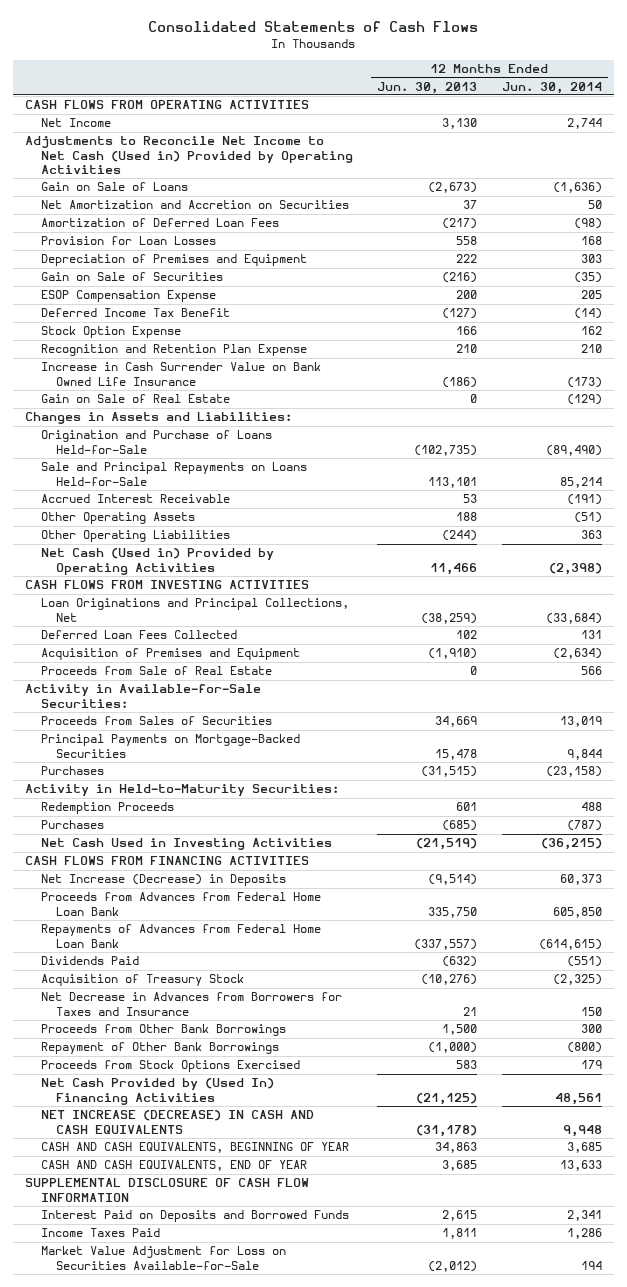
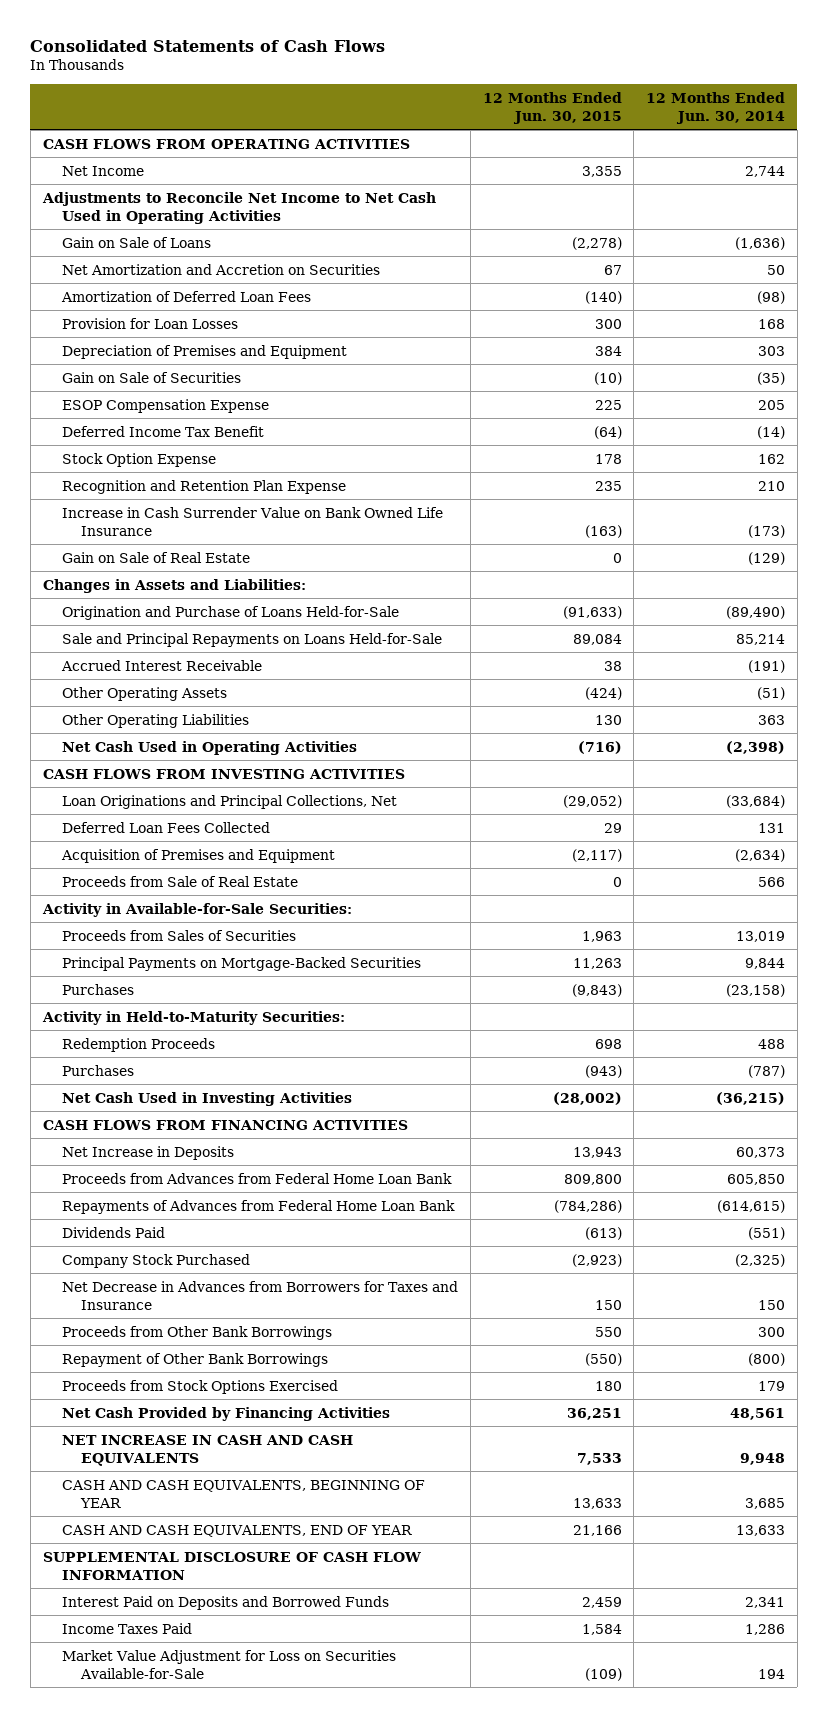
- | 12 Months Ended Jun. 30, 2013 | 12 Months Ended Jun. 30, 2014
+ | 12 Months Ended Jun. 30, 2015 | 12 Months Ended Jun. 30, 2014
- Adjustments to Reconcile Net Income to Net Cash (Used in) Provided by Operating Activities
+ Adjustments to Reconcile Net Income to Net Cash Used in Operating Activities
- Net Cash (Used in) Provided by Operating Activities | 11,466 | (2,398)
+ Net Cash Used in Operating Activities | (716) | (2,398)
- Net Increase (Decrease) in Deposits | (9,514) | 60,373
+ Net Increase in Deposits | 13,943 | 60,373
- Acquisition of Treasury Stock | (10,276) | (2,325)
+ Company Stock Purchased | (2,923) | (2,325)
- Net Cash Provided by (Used In) Financing Activities | (21,125) | 48,561
- NET INCREASE (DECREASE) IN CASH AND CASH EQUIVALENTS | (31,178) | 9,948
+ Net Cash Provided by Financing Activities | 36,251 | 48,561
+ NET INCREASE IN CASH AND CASH EQUIVALENTS | 7,533 | 9,948

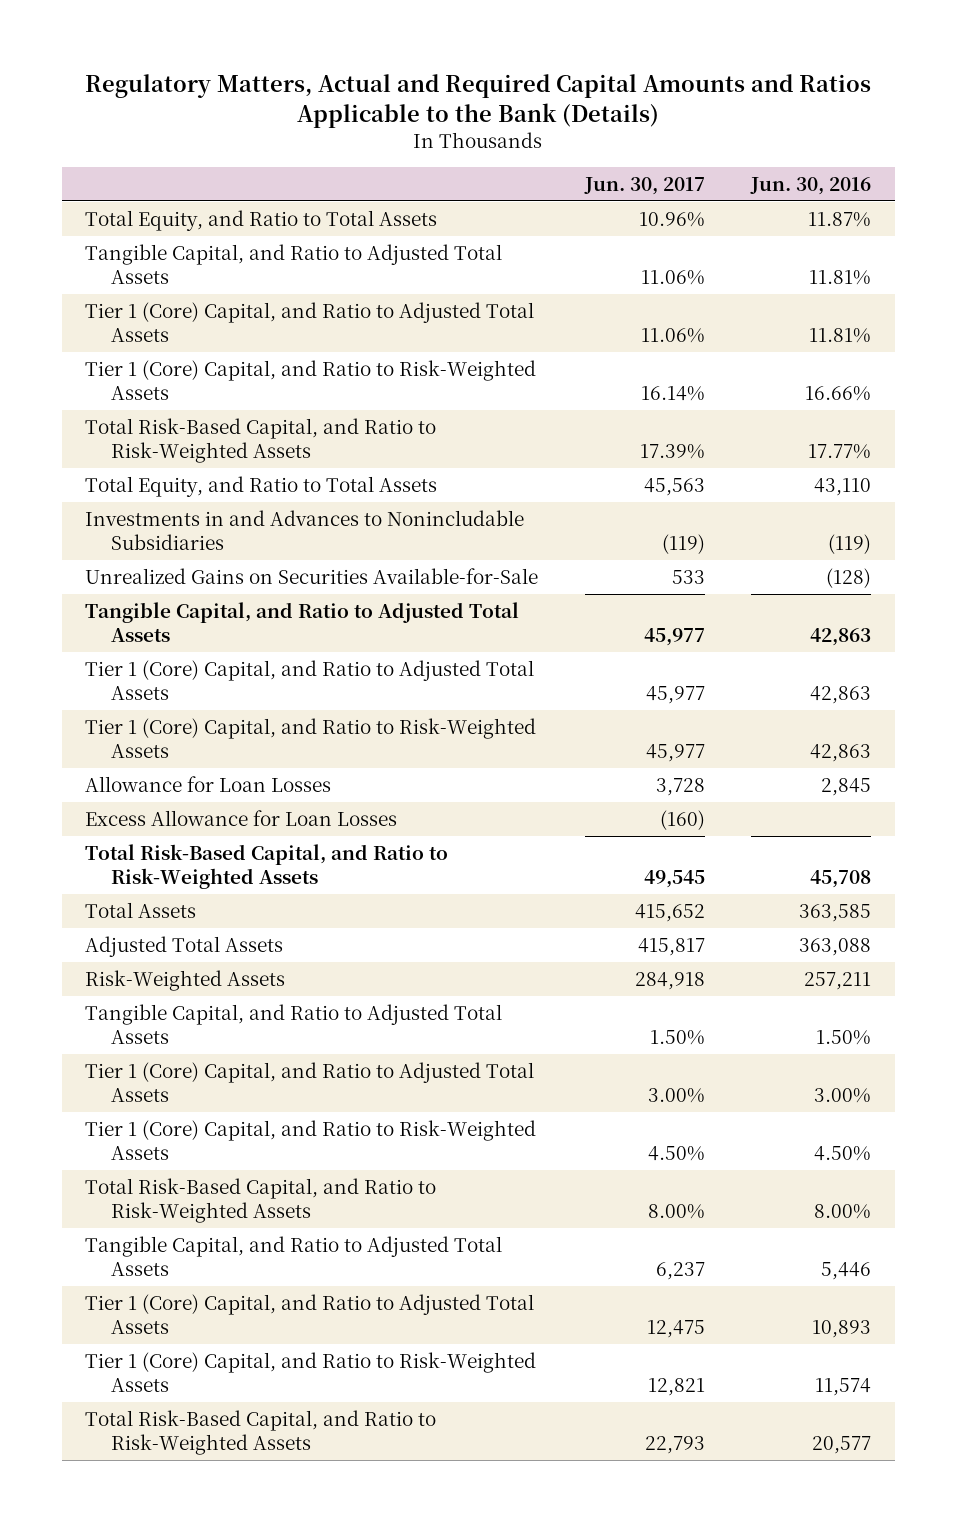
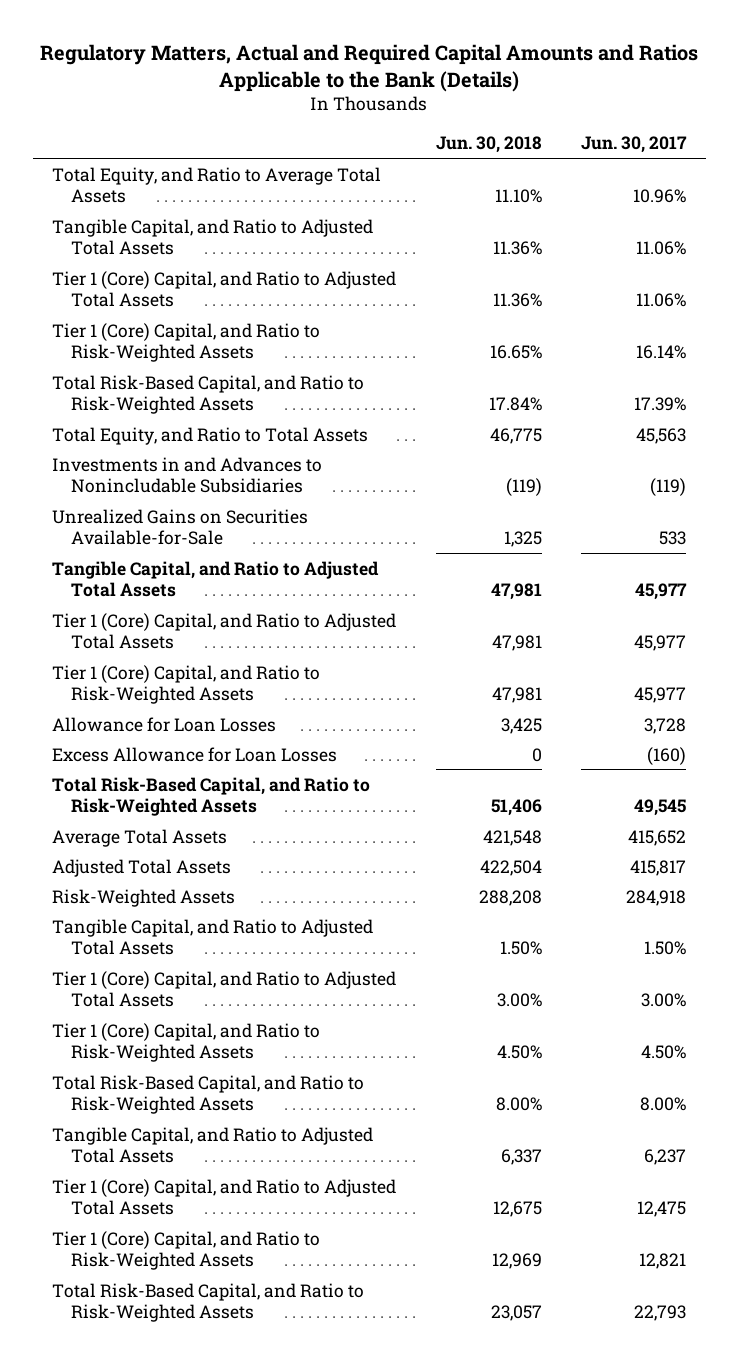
- | Jun. 30, 2017 | Jun. 30, 2016
+ | Jun. 30, 2018 | Jun. 30, 2017
- Total Equity, and Ratio to Total Assets | 10.96% | 11.87%
+ Total Equity, and Ratio to Average Total Assets | 11.10% | 10.96%
- Total Assets | 415,652 | 363,585
+ Average Total Assets | 421,548 | 415,652

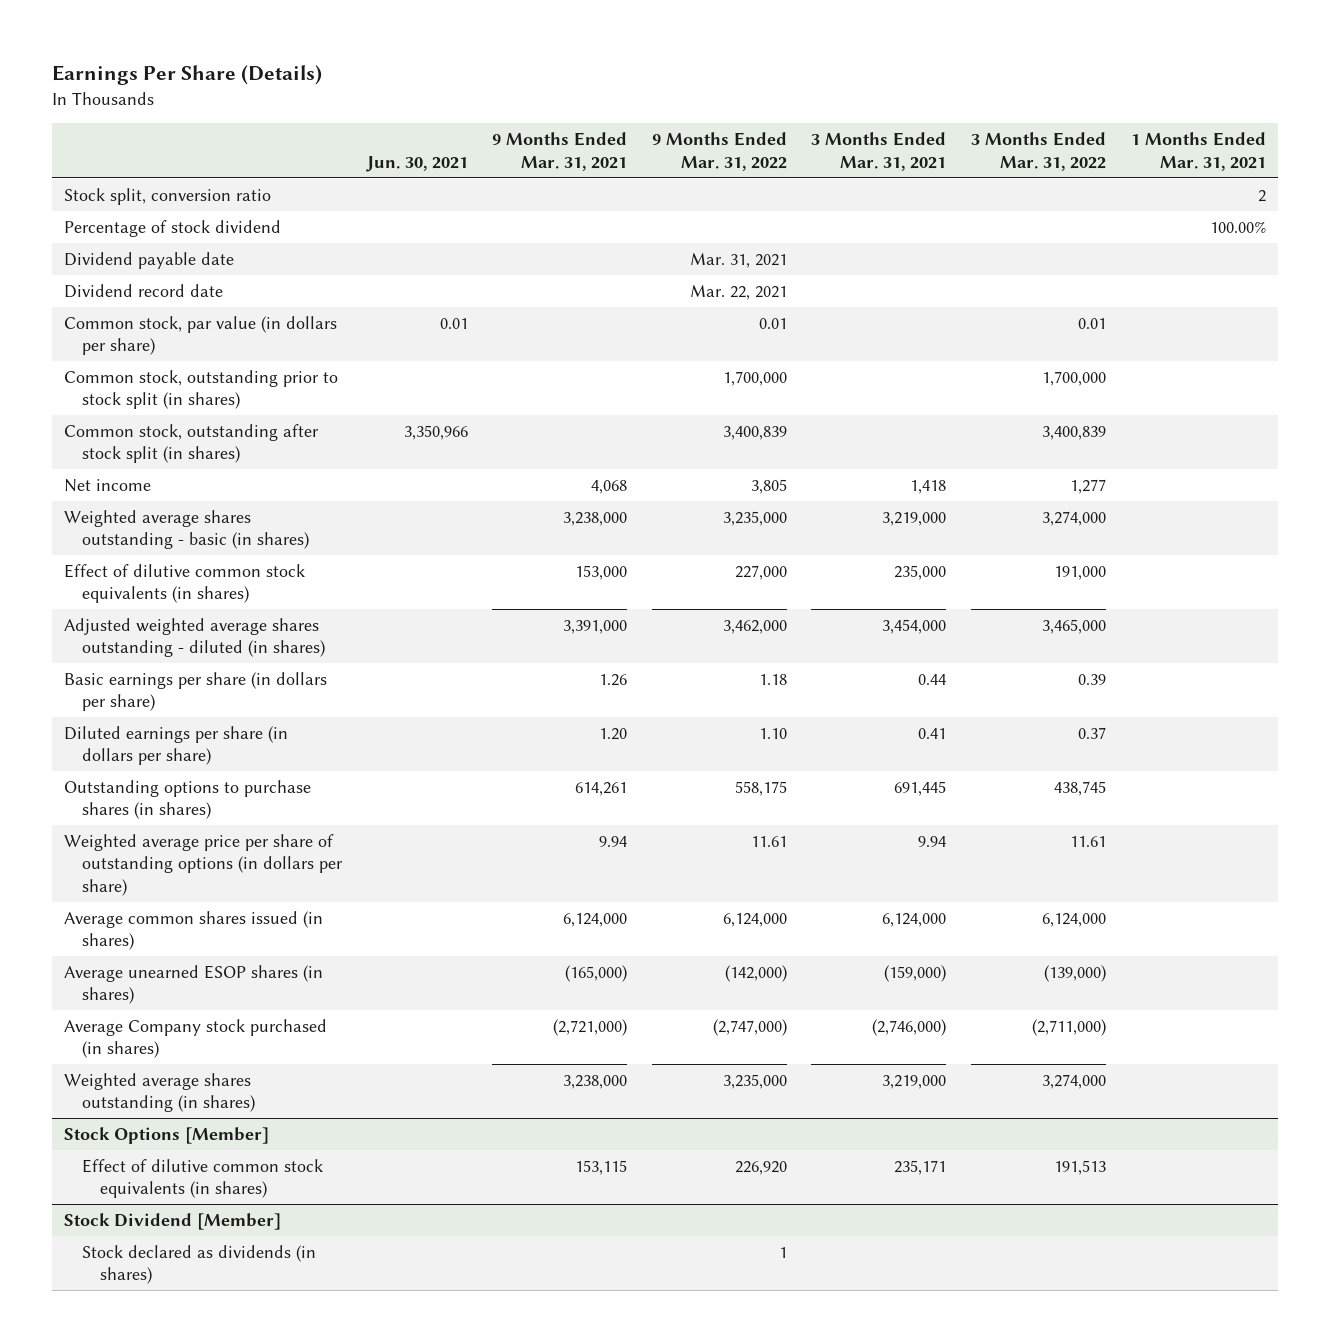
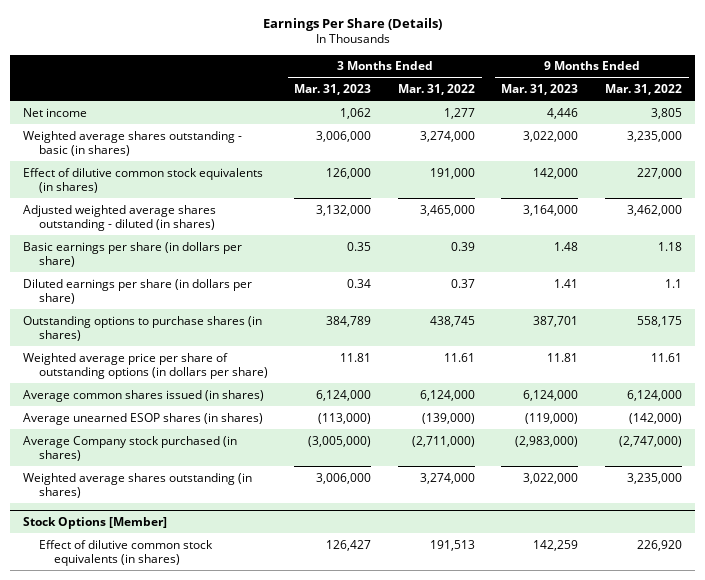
- | Jun. 30, 2021 | 9 Months Ended Mar. 31, 2021 | 9 Months Ended Mar. 31, 2022 | 3 Months Ended Mar. 31, 2021 | 3 Months Ended Mar. 31, 2022 | 1 Months Ended Mar. 31, 2021
+ | 3 Months Ended Mar. 31, 2023 | 3 Months Ended Mar. 31, 2022 | 9 Months Ended Mar. 31, 2023 | 9 Months Ended Mar. 31, 2022
- Stock split, conversion ratio | | | | | | 2
- Percentage of stock dividend | | | | | | 100.00%
- Dividend payable date | | | Mar. 31, 2021 | | |
- Dividend record date | | | Mar. 22, 2021 | | |
- Common stock, par value (in dollars per share) | 0.01 | | 0.01 | | 0.01 |
- Common stock, outstanding prior to stock split (in shares) | | | 1,700,000 | | 1,700,000 |
- Common stock, outstanding after stock split (in shares) | 3,350,966 | | 3,400,839 | | 3,400,839 |
- Diluted earnings per share (in dollars per share) | | 1.20 | 1.10 | 0.41 | 0.37 |
+ Diluted earnings per share (in dollars per share) | 0.34 | 0.37 | 1.41 | 1.1
- Stock Dividend [Member]
- Stock declared as dividends (in shares) | | | 1 | | |

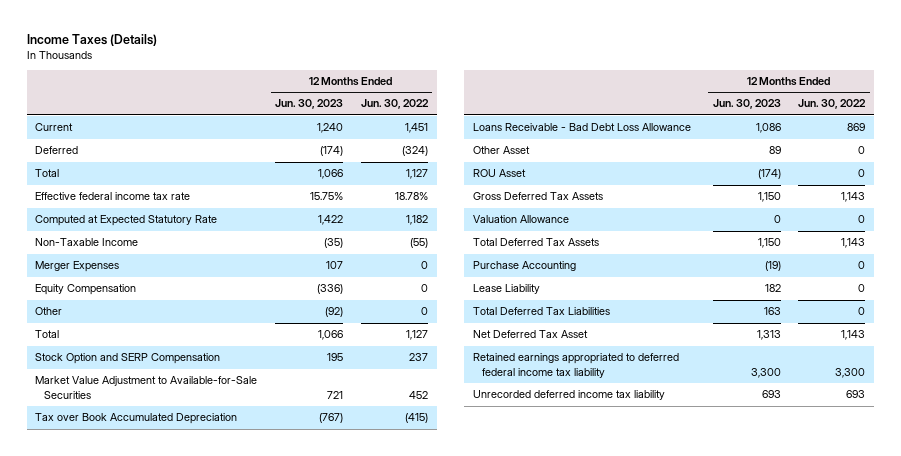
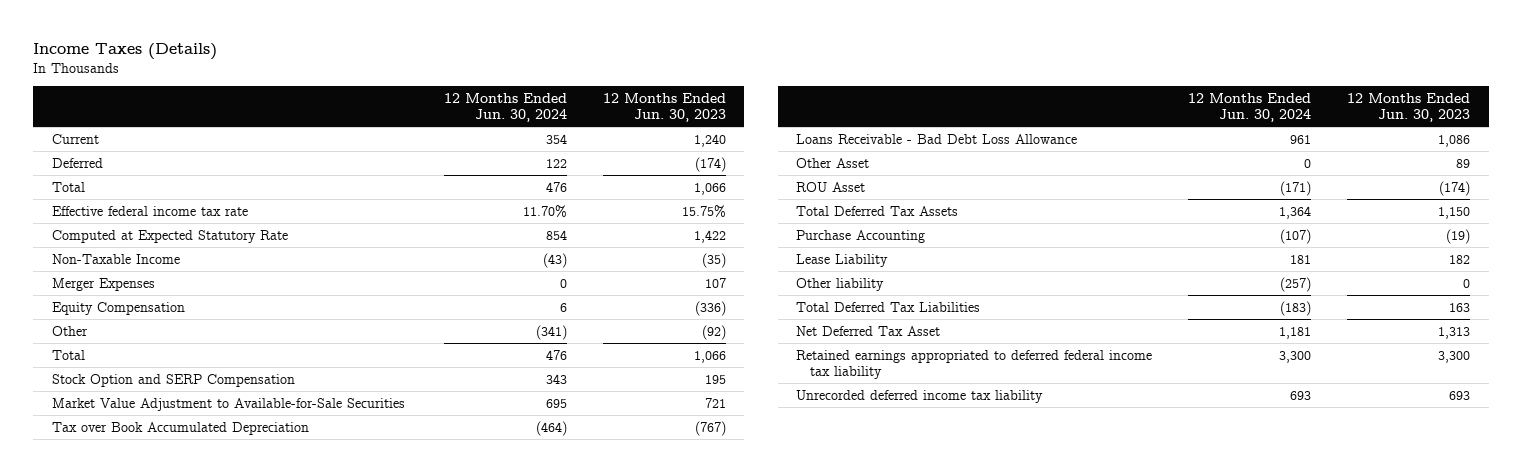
- | 12 Months Ended Jun. 30, 2023 | 12 Months Ended Jun. 30, 2022
+ | 12 Months Ended Jun. 30, 2024 | 12 Months Ended Jun. 30, 2023
- Gross Deferred Tax Assets | 1,150 | 1,143
- Valuation Allowance | 0 | 0
+ Other liability | (257) | 0

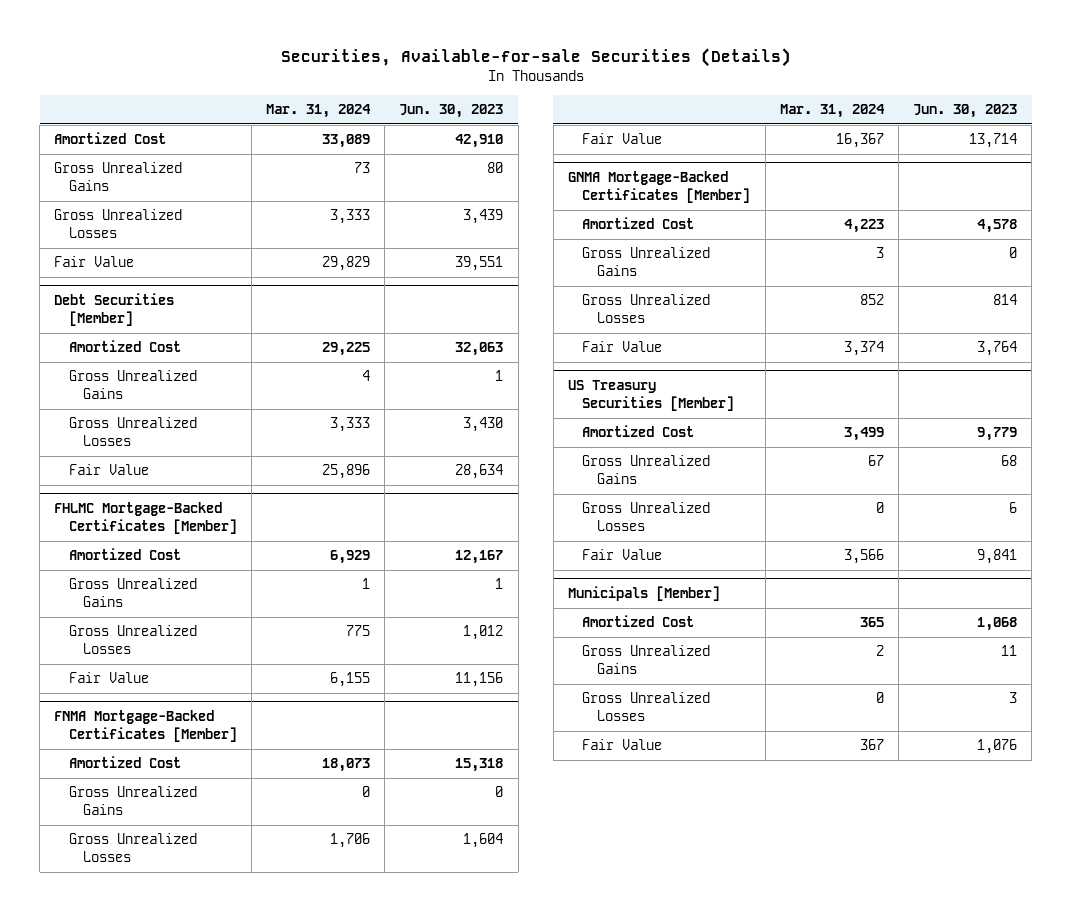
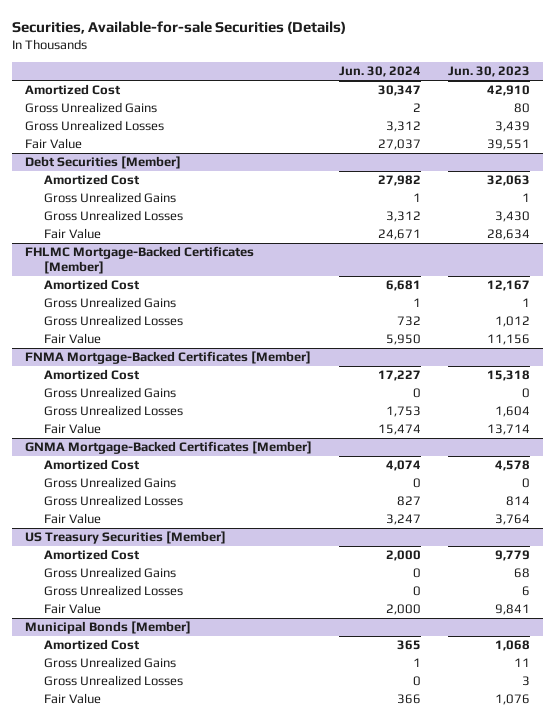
- | Mar. 31, 2024 | Jun. 30, 2023
+ | Jun. 30, 2024 | Jun. 30, 2023
- Municipals [Member]
+ Municipal Bonds [Member]

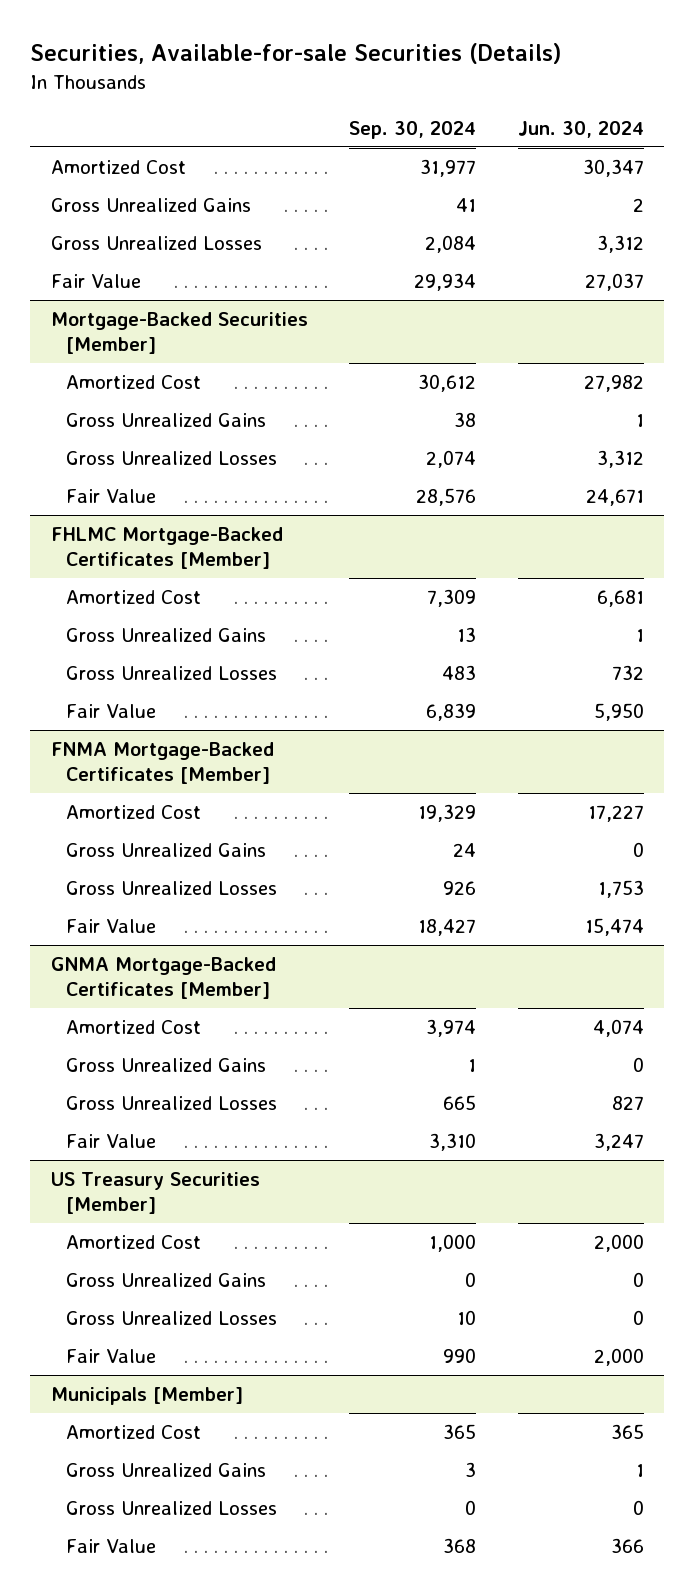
- | Jun. 30, 2024 | Jun. 30, 2023
+ | Sep. 30, 2024 | Jun. 30, 2024
- Debt Securities [Member]
+ Mortgage-Backed Securities [Member]
- Municipal Bonds [Member]
+ Municipals [Member]

